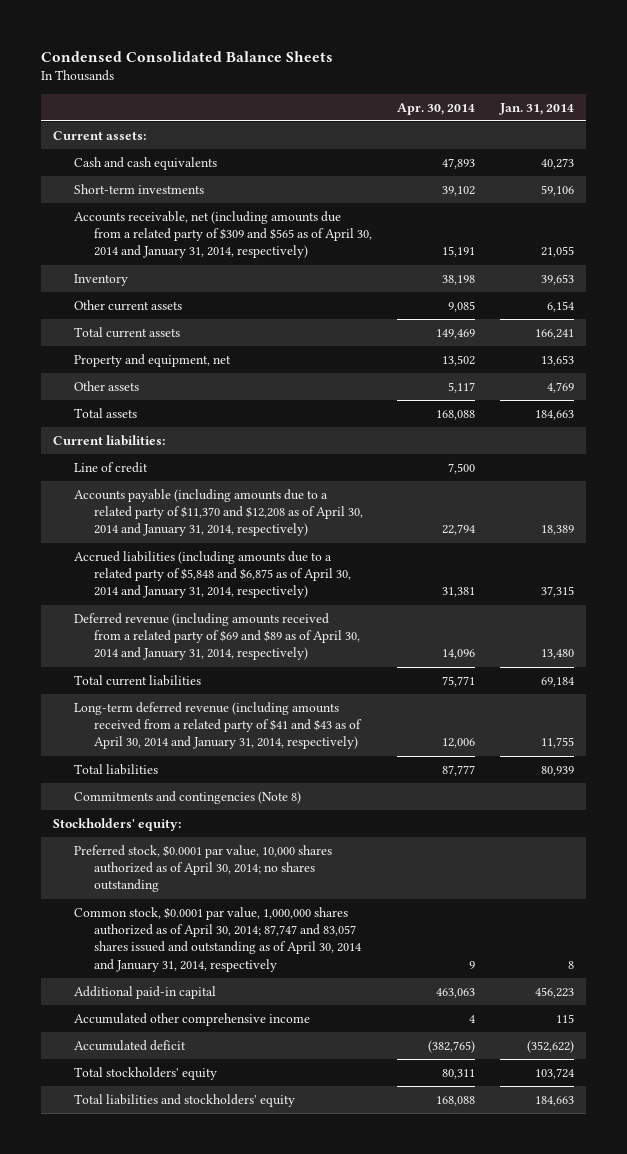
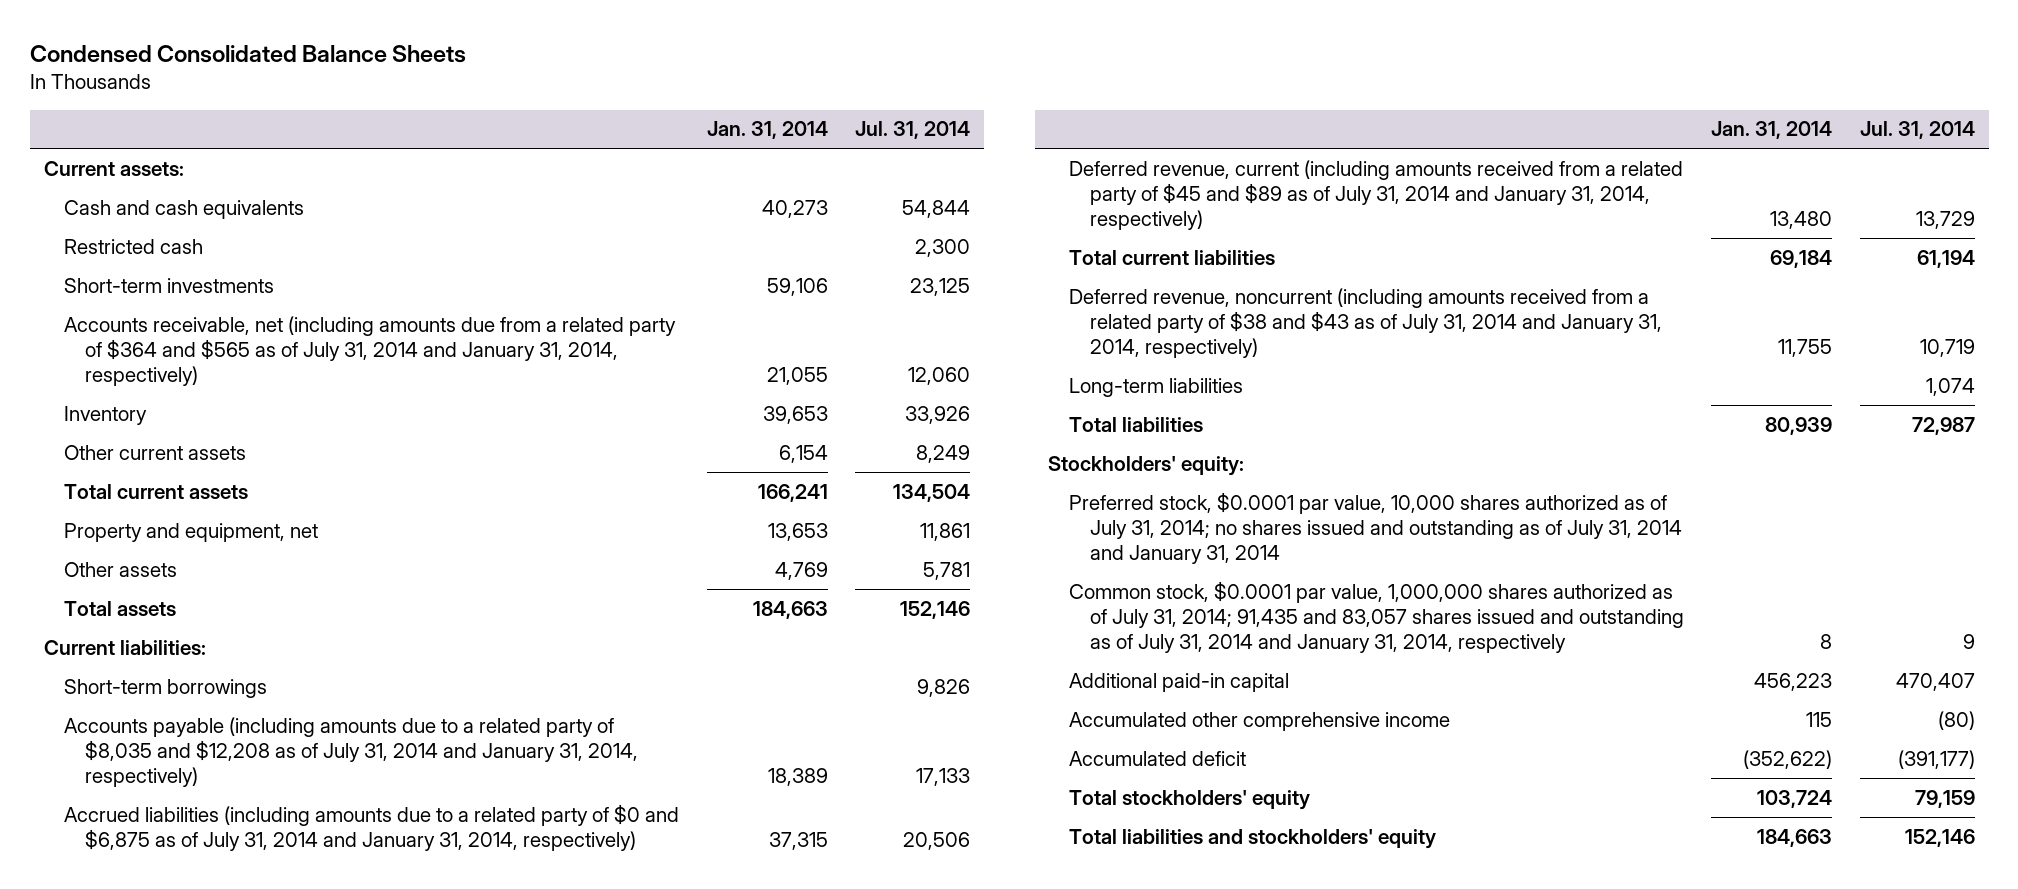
- | Apr. 30, 2014 | Jan. 31, 2014
+ | Jan. 31, 2014 | Jul. 31, 2014
+ Restricted cash | | 2,300
- Accounts receivable, net (including amounts due from a related party of $309 and $565 as of April 30, 2014 and January 31, 2014, respectively) | 15,191 | 21,055
+ Accounts receivable, net (including amounts due from a related party of $364 and $565 as of July 31, 2014 and January 31, 2014, respectively) | 21,055 | 12,060
- Line of credit | 7,500 |
- Accounts payable (including amounts due to a related party of $11,370 and $12,208 as of April 30, 2014 and January 31, 2014, respectively) | 22,794 | 18,389
- Accrued liabilities (including amounts due to a related party of $5,848 and $6,875 as of April 30, 2014 and January 31, 2014, respectively) | 31,381 | 37,315
- Deferred revenue (including amounts received from a related party of $69 and $89 as of April 30, 2014 and January 31, 2014, respectively) | 14,096 | 13,480
+ Short-term borrowings | | 9,826
+ Accounts payable (including amounts due to a related party of $8,035 and $12,208 as of July 31, 2014 and January 31, 2014, respectively) | 18,389 | 17,133
+ Accrued liabilities (including amounts due to a related party of $0 and $6,875 as of July 31, 2014 and January 31, 2014, respectively) | 37,315 | 20,506
+ Deferred revenue, current (including amounts received from a related party of $45 and $89 as of July 31, 2014 and January 31, 2014, respectively) | 13,480 | 13,729
- Long-term deferred revenue (including amounts received from a related party of $41 and $43 as of April 30, 2014 and January 31, 2014, respectively) | 12,006 | 11,755
+ Deferred revenue, noncurrent (including amounts received from a related party of $38 and $43 as of July 31, 2014 and January 31, 2014, respectively) | 11,755 | 10,719
+ Long-term liabilities | | 1,074
- Commitments and contingencies (Note 8)
- Preferred stock, $0.0001 par value, 10,000 shares authorized as of April 30, 2014; no shares outstanding
- Common stock, $0.0001 par value, 1,000,000 shares authorized as of April 30, 2014; 87,747 and 83,057 shares issued and outstanding as of April 30, 2014 and January 31, 2014, respectively | 9 | 8
+ Preferred stock, $0.0001 par value, 10,000 shares authorized as of July 31, 2014; no shares issued and outstanding as of July 31, 2014 and January 31, 2014
+ Common stock, $0.0001 par value, 1,000,000 shares authorized as of July 31, 2014; 91,435 and 83,057 shares issued and outstanding as of July 31, 2014 and January 31, 2014, respectively | 8 | 9

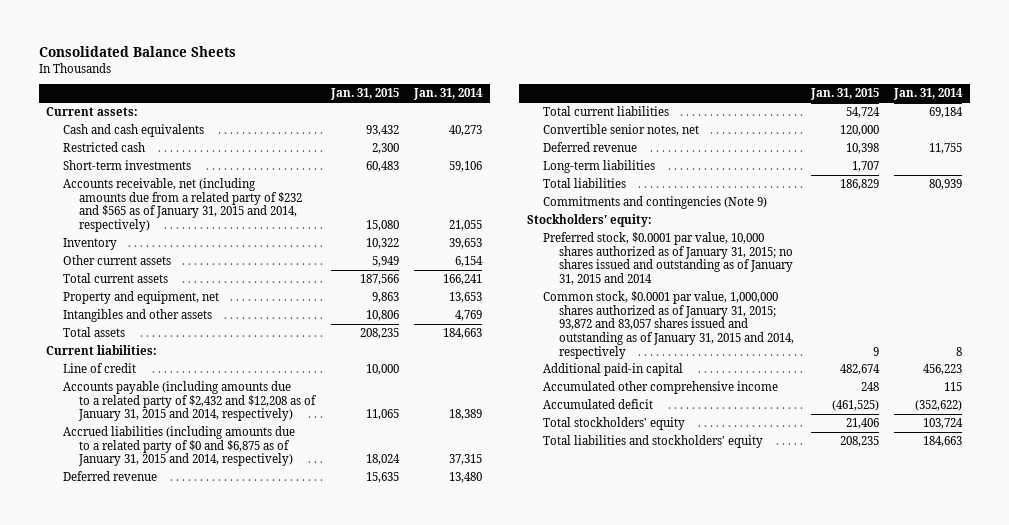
- Condensed Consolidated Balance Sheets
+ Consolidated Balance Sheets
- | Jan. 31, 2014 | Jul. 31, 2014
+ | Jan. 31, 2015 | Jan. 31, 2014
- Accounts receivable, net (including amounts due from a related party of $364 and $565 as of July 31, 2014 and January 31, 2014, respectively) | 21,055 | 12,060
+ Accounts receivable, net (including amounts due from a related party of $232 and $565 as of January 31, 2015 and 2014, respectively) | 15,080 | 21,055
- Other assets | 4,769 | 5,781
+ Intangibles and other assets | 10,806 | 4,769
- Short-term borrowings | | 9,826
- Accounts payable (including amounts due to a related party of $8,035 and $12,208 as of July 31, 2014 and January 31, 2014, respectively) | 18,389 | 17,133
- Accrued liabilities (including amounts due to a related party of $0 and $6,875 as of July 31, 2014 and January 31, 2014, respectively) | 37,315 | 20,506
- Deferred revenue, current (including amounts received from a related party of $45 and $89 as of July 31, 2014 and January 31, 2014, respectively) | 13,480 | 13,729
+ Line of credit | 10,000 |
+ Accounts payable (including amounts due to a related party of $2,432 and $12,208 as of January 31, 2015 and 2014, respectively) | 11,065 | 18,389
+ Accrued liabilities (including amounts due to a related party of $0 and $6,875 as of January 31, 2015 and 2014, respectively) | 18,024 | 37,315
+ Deferred revenue | 15,635 | 13,480
- Deferred revenue, noncurrent (including amounts received from a related party of $38 and $43 as of July 31, 2014 and January 31, 2014, respectively) | 11,755 | 10,719
+ Convertible senior notes, net | 120,000 |
+ Deferred revenue | 10,398 | 11,755
+ Commitments and contingencies (Note 9)
- Preferred stock, $0.0001 par value, 10,000 shares authorized as of July 31, 2014; no shares issued and outstanding as of July 31, 2014 and January 31, 2014
- Common stock, $0.0001 par value, 1,000,000 shares authorized as of July 31, 2014; 91,435 and 83,057 shares issued and outstanding as of July 31, 2014 and January 31, 2014, respectively | 8 | 9
+ Preferred stock, $0.0001 par value, 10,000 shares authorized as of January 31, 2015; no shares issued and outstanding as of January 31, 2015 and 2014
+ Common stock, $0.0001 par value, 1,000,000 shares authorized as of January 31, 2015; 93,872 and 83,057 shares issued and outstanding as of January 31, 2015 and 2014, respectively | 9 | 8

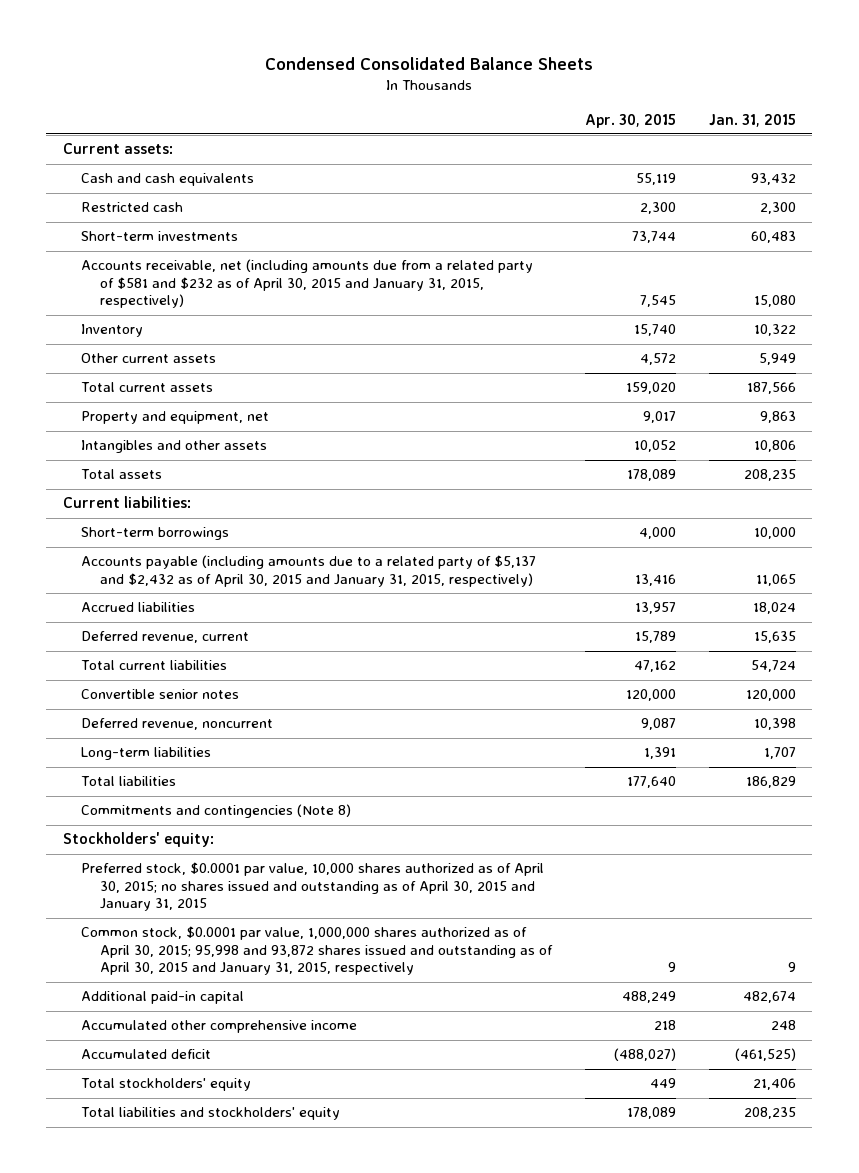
- Consolidated Balance Sheets
+ Condensed Consolidated Balance Sheets
- | Jan. 31, 2015 | Jan. 31, 2014
+ | Apr. 30, 2015 | Jan. 31, 2015
- Accounts receivable, net (including amounts due from a related party of $232 and $565 as of January 31, 2015 and 2014, respectively) | 15,080 | 21,055
+ Accounts receivable, net (including amounts due from a related party of $581 and $232 as of April 30, 2015 and January 31, 2015, respectively) | 7,545 | 15,080
- Line of credit | 10,000 |
- Accounts payable (including amounts due to a related party of $2,432 and $12,208 as of January 31, 2015 and 2014, respectively) | 11,065 | 18,389
- Accrued liabilities (including amounts due to a related party of $0 and $6,875 as of January 31, 2015 and 2014, respectively) | 18,024 | 37,315
- Deferred revenue | 15,635 | 13,480
+ Short-term borrowings | 4,000 | 10,000
+ Accounts payable (including amounts due to a related party of $5,137 and $2,432 as of April 30, 2015 and January 31, 2015, respectively) | 13,416 | 11,065
+ Accrued liabilities | 13,957 | 18,024
+ Deferred revenue, current | 15,789 | 15,635
- Convertible senior notes, net | 120,000 |
- Deferred revenue | 10,398 | 11,755
+ Convertible senior notes | 120,000 | 120,000
+ Deferred revenue, noncurrent | 9,087 | 10,398
- Commitments and contingencies (Note 9)
+ Commitments and contingencies (Note 8)
- Preferred stock, $0.0001 par value, 10,000 shares authorized as of January 31, 2015; no shares issued and outstanding as of January 31, 2015 and 2014
- Common stock, $0.0001 par value, 1,000,000 shares authorized as of January 31, 2015; 93,872 and 83,057 shares issued and outstanding as of January 31, 2015 and 2014, respectively | 9 | 8
+ Preferred stock, $0.0001 par value, 10,000 shares authorized as of April 30, 2015; no shares issued and outstanding as of April 30, 2015 and January 31, 2015
+ Common stock, $0.0001 par value, 1,000,000 shares authorized as of April 30, 2015; 95,998 and 93,872 shares issued and outstanding as of April 30, 2015 and January 31, 2015, respectively | 9 | 9

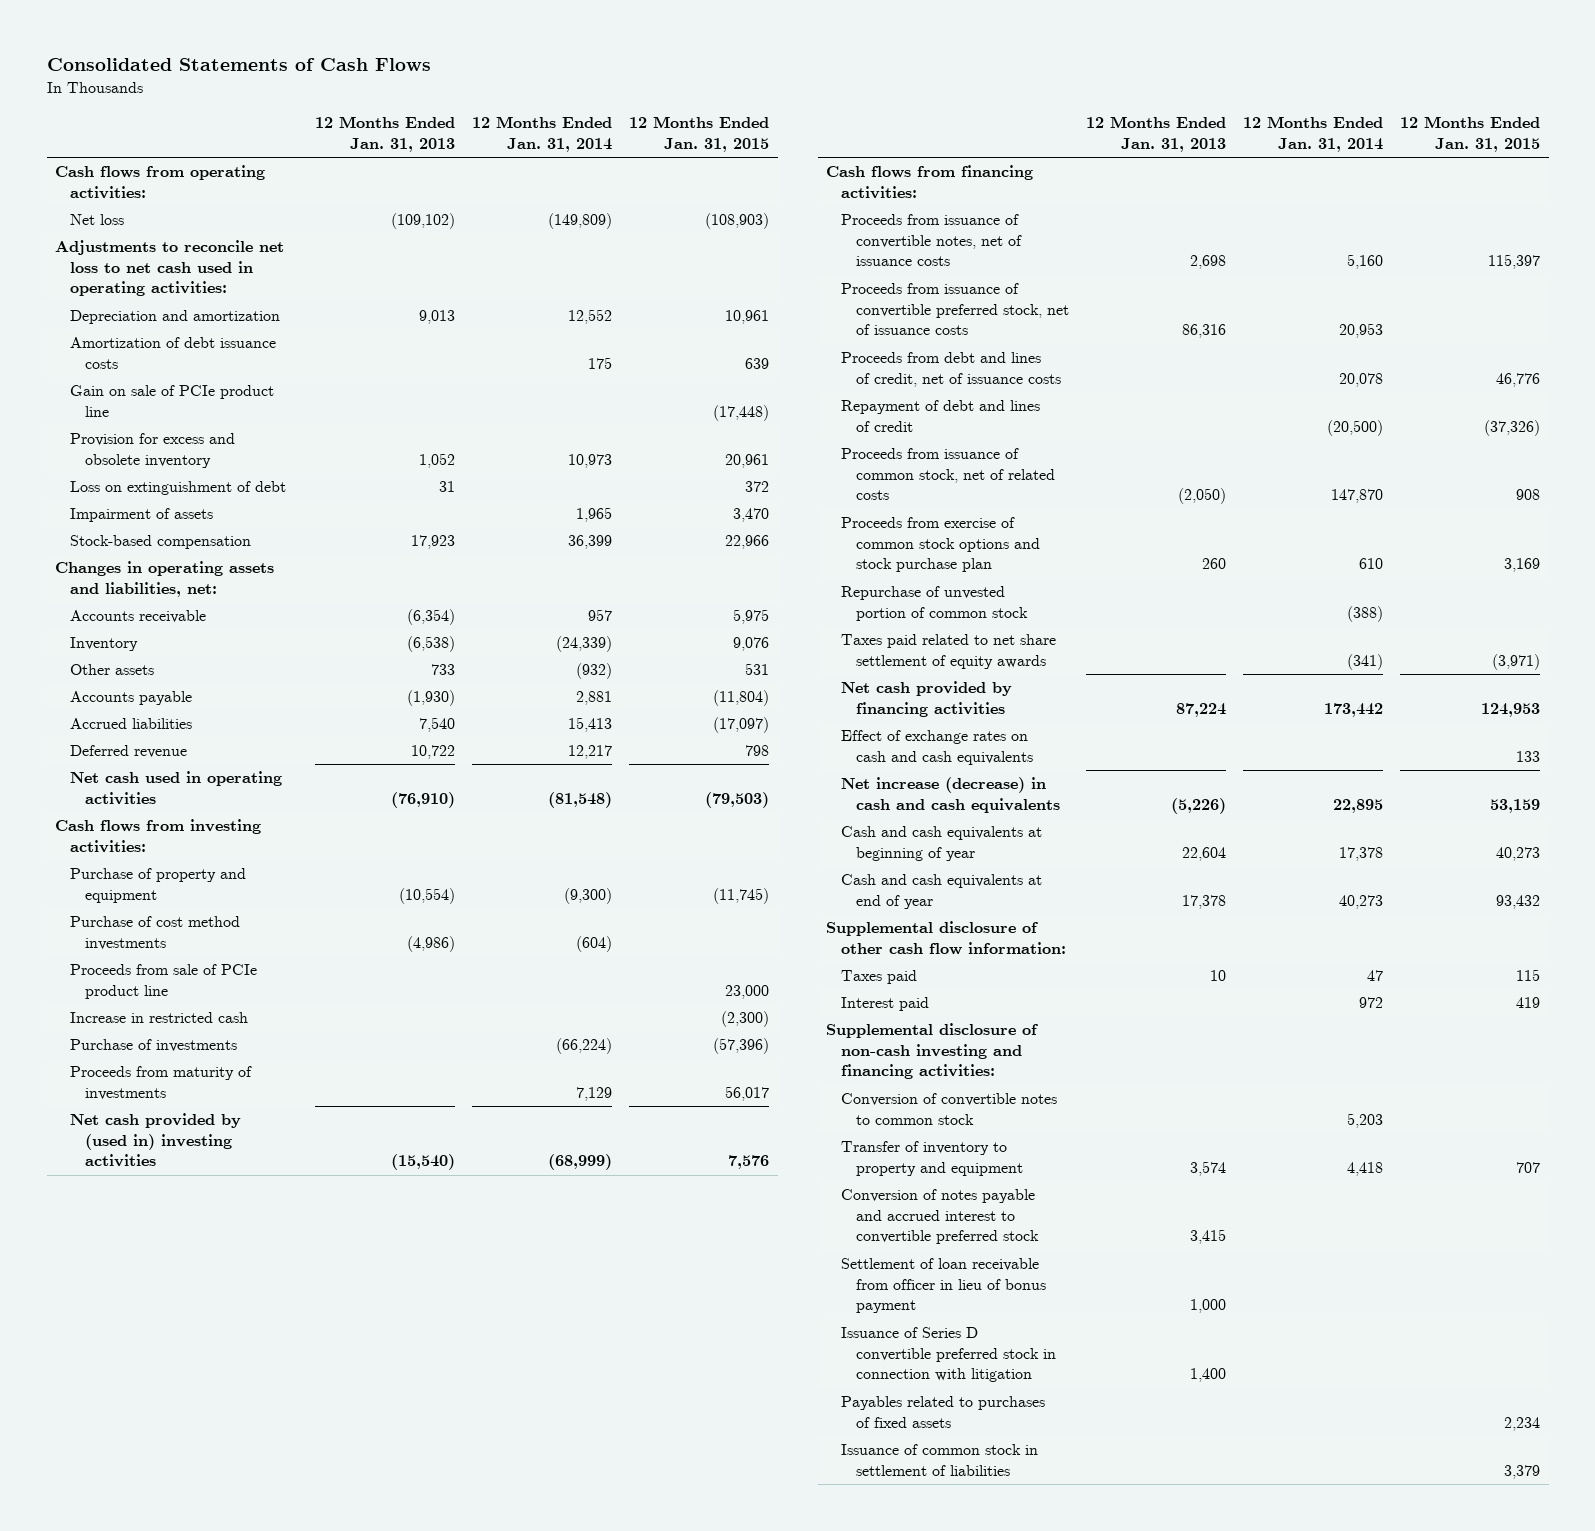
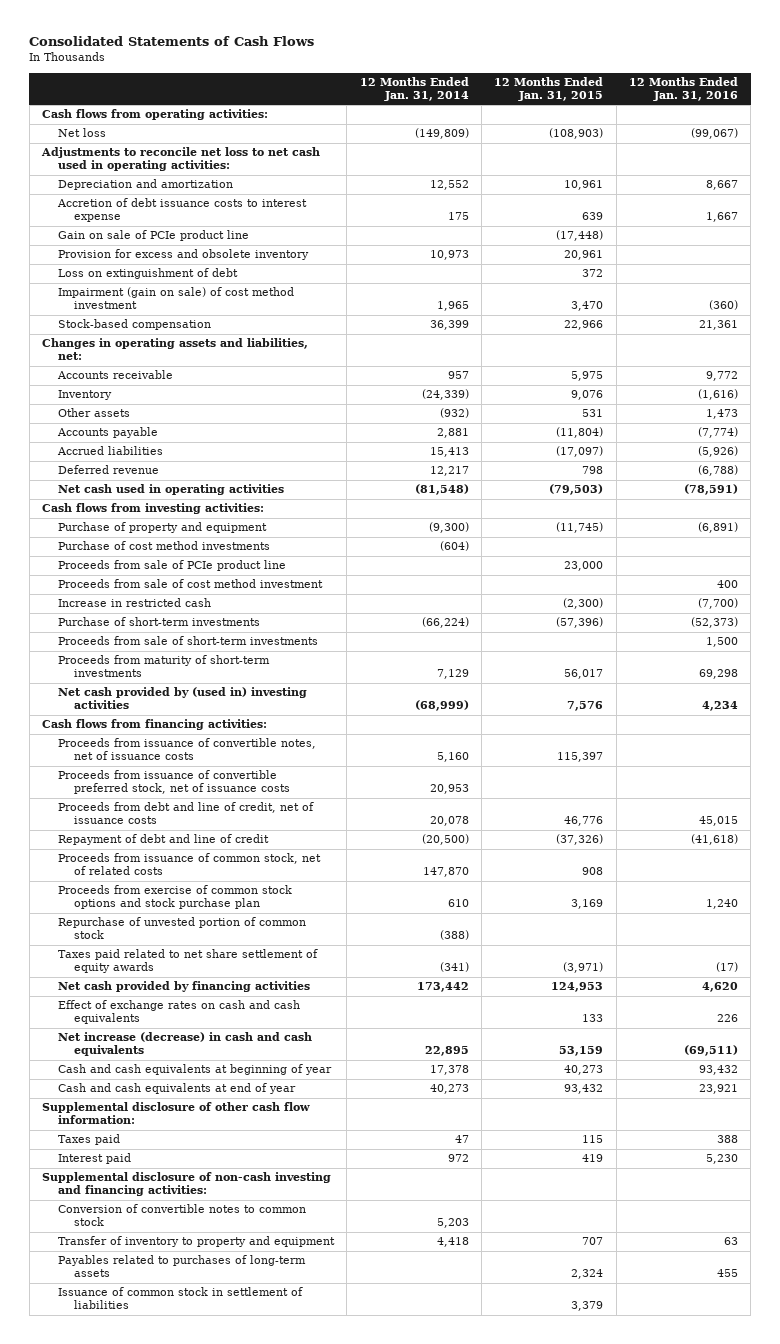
- | 12 Months Ended Jan. 31, 2013 | 12 Months Ended Jan. 31, 2014 | 12 Months Ended Jan. 31, 2015
+ | 12 Months Ended Jan. 31, 2014 | 12 Months Ended Jan. 31, 2015 | 12 Months Ended Jan. 31, 2016
- Amortization of debt issuance costs | | 175 | 639
+ Accretion of debt issuance costs to interest expense | 175 | 639 | 1,667
- Impairment of assets | | 1,965 | 3,470
+ Impairment (gain on sale) of cost method investment | 1,965 | 3,470 | (360)
+ Proceeds from sale of cost method investment | | | 400
- Purchase of investments | | (66,224) | (57,396)
- Proceeds from maturity of investments | | 7,129 | 56,017
+ Purchase of short-term investments | (66,224) | (57,396) | (52,373)
+ Proceeds from sale of short-term investments | | | 1,500
+ Proceeds from maturity of short-term investments | 7,129 | 56,017 | 69,298
- Proceeds from debt and lines of credit, net of issuance costs | | 20,078 | 46,776
- Repayment of debt and lines of credit | | (20,500) | (37,326)
+ Proceeds from debt and line of credit, net of issuance costs | 20,078 | 46,776 | 45,015
+ Repayment of debt and line of credit | (20,500) | (37,326) | (41,618)
- Conversion of notes payable and accrued interest to convertible preferred stock | 3,415 | |
- Settlement of loan receivable from officer in lieu of bonus payment | 1,000 | |
- Issuance of Series D convertible preferred stock in connection with litigation | 1,400 | |
- Payables related to purchases of fixed assets | | | 2,234
+ Payables related to purchases of long-term assets | | 2,324 | 455

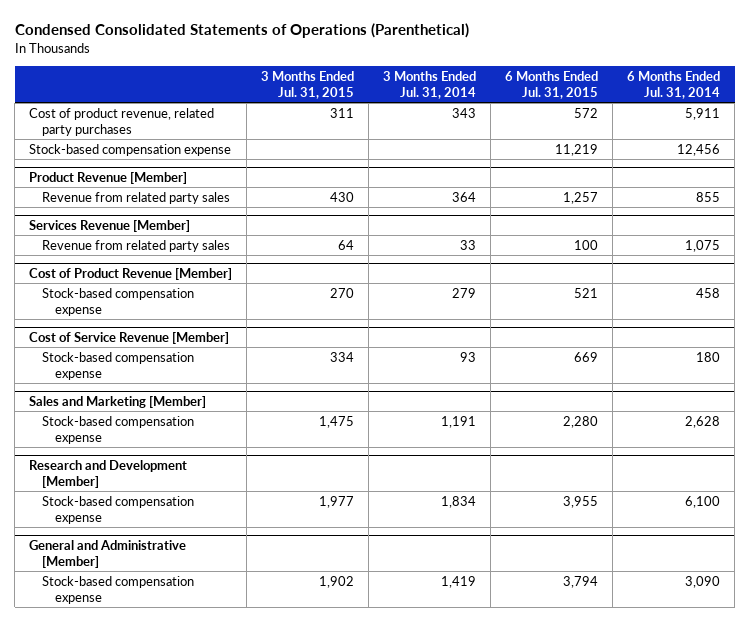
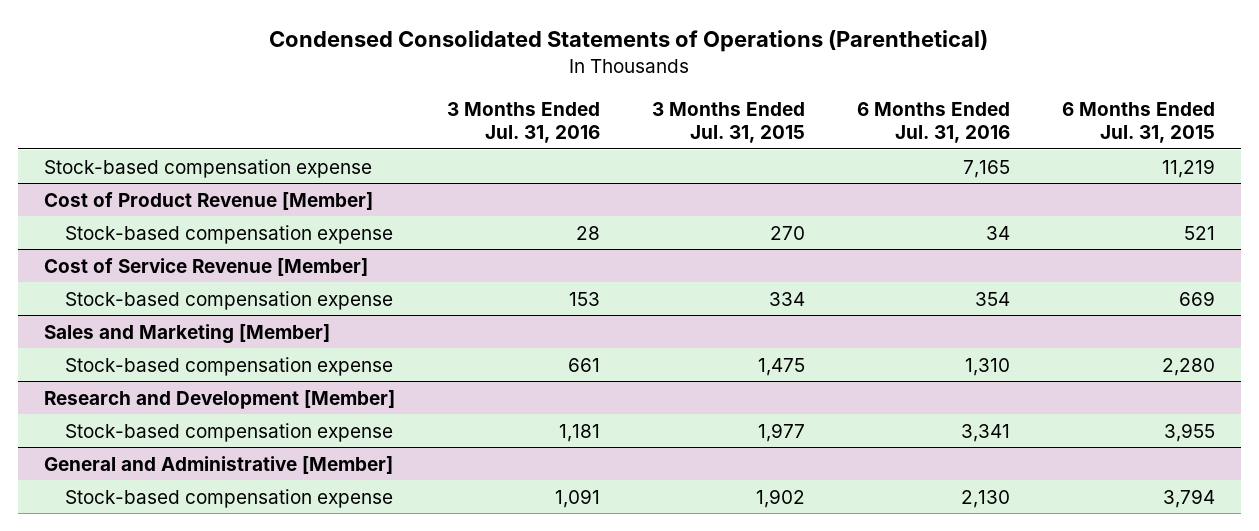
- | 3 Months Ended Jul. 31, 2015 | 3 Months Ended Jul. 31, 2014 | 6 Months Ended Jul. 31, 2015 | 6 Months Ended Jul. 31, 2014
+ | 3 Months Ended Jul. 31, 2016 | 3 Months Ended Jul. 31, 2015 | 6 Months Ended Jul. 31, 2016 | 6 Months Ended Jul. 31, 2015
- Cost of product revenue, related party purchases | 311 | 343 | 572 | 5,911
- Product Revenue [Member]
- Revenue from related party sales | 430 | 364 | 1,257 | 855
- Services Revenue [Member]
- Revenue from related party sales | 64 | 33 | 100 | 1,075

